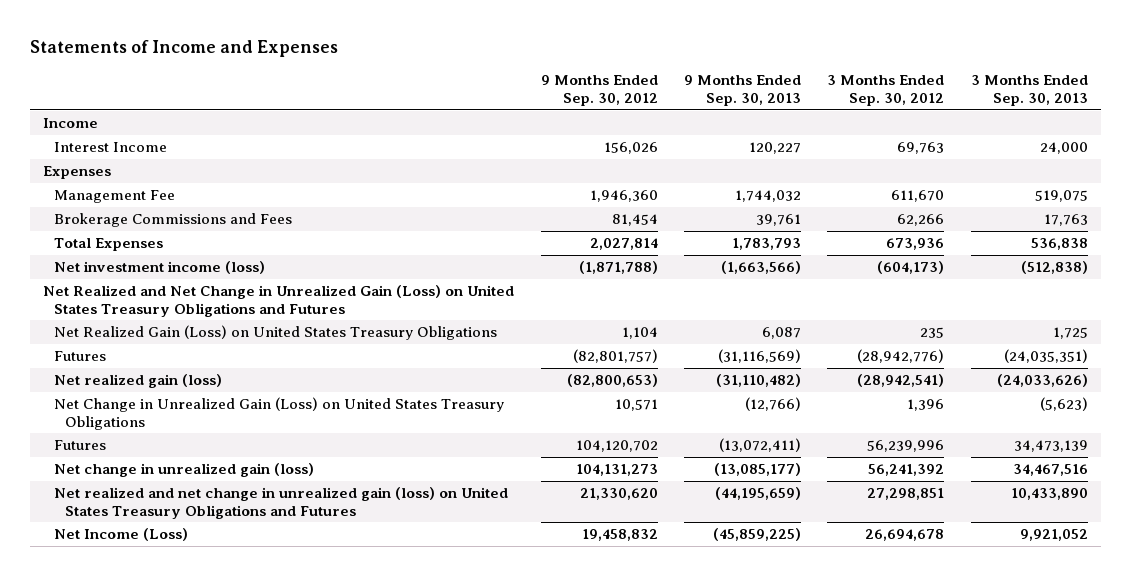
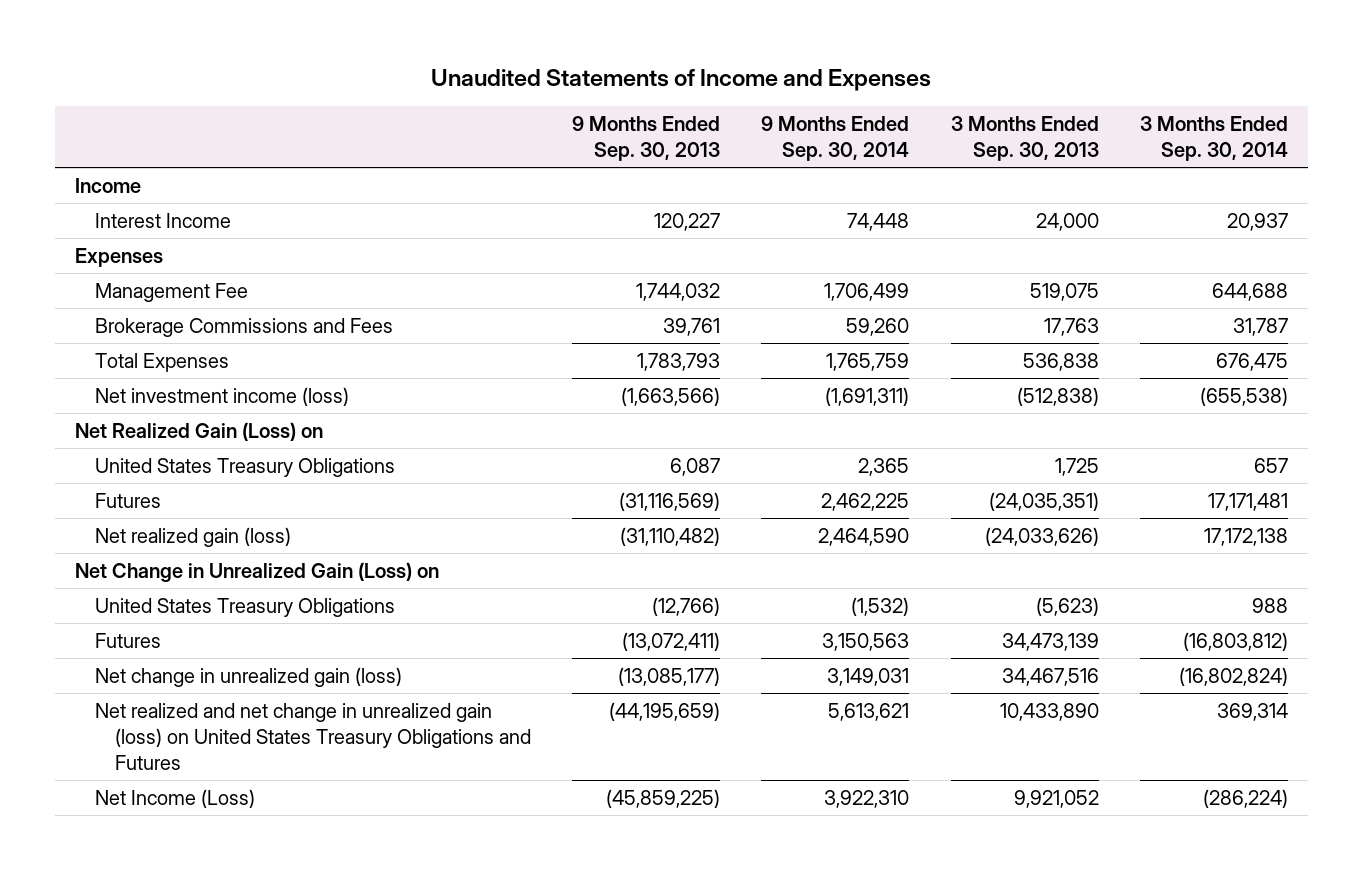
- Statements of Income and Expenses
+ Unaudited Statements of Income and Expenses
- | 9 Months Ended Sep. 30, 2012 | 9 Months Ended Sep. 30, 2013 | 3 Months Ended Sep. 30, 2012 | 3 Months Ended Sep. 30, 2013
+ | 9 Months Ended Sep. 30, 2013 | 9 Months Ended Sep. 30, 2014 | 3 Months Ended Sep. 30, 2013 | 3 Months Ended Sep. 30, 2014
- Net Realized and Net Change in Unrealized Gain (Loss) on United States Treasury Obligations and Futures
- Net Realized Gain (Loss) on United States Treasury Obligations | 1,104 | 6,087 | 235 | 1,725
+ Net Realized Gain (Loss) on
+ United States Treasury Obligations | 6,087 | 2,365 | 1,725 | 657
- Net Change in Unrealized Gain (Loss) on United States Treasury Obligations | 10,571 | (12,766) | 1,396 | (5,623)
+ Net Change in Unrealized Gain (Loss) on
+ United States Treasury Obligations | (12,766) | (1,532) | (5,623) | 988

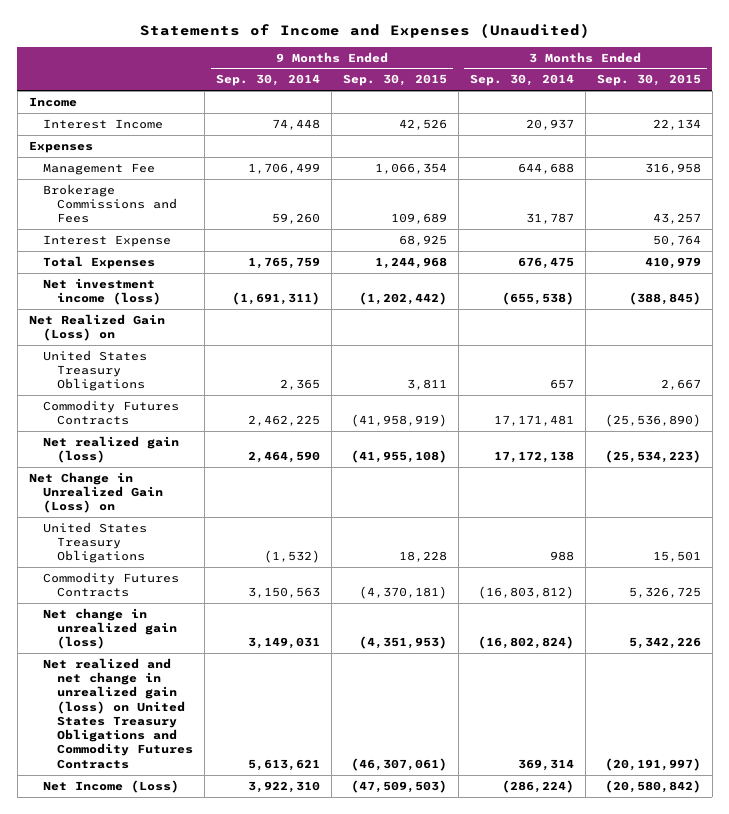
- Unaudited Statements of Income and Expenses
+ Statements of Income and Expenses (Unaudited)
- | 9 Months Ended Sep. 30, 2013 | 9 Months Ended Sep. 30, 2014 | 3 Months Ended Sep. 30, 2013 | 3 Months Ended Sep. 30, 2014
+ | 9 Months Ended Sep. 30, 2014 | 9 Months Ended Sep. 30, 2015 | 3 Months Ended Sep. 30, 2014 | 3 Months Ended Sep. 30, 2015
+ Interest Expense | | 68,925 | | 50,764
- Futures | (31,116,569) | 2,462,225 | (24,035,351) | 17,171,481
+ Commodity Futures Contracts | 2,462,225 | (41,958,919) | 17,171,481 | (25,536,890)
- Futures | (13,072,411) | 3,150,563 | 34,473,139 | (16,803,812)
+ Commodity Futures Contracts | 3,150,563 | (4,370,181) | (16,803,812) | 5,326,725
- Net realized and net change in unrealized gain (loss) on United States Treasury Obligations and Futures | (44,195,659) | 5,613,621 | 10,433,890 | 369,314
+ Net realized and net change in unrealized gain (loss) on United States Treasury Obligations and Commodity Futures Contracts | 5,613,621 | (46,307,061) | 369,314 | (20,191,997)

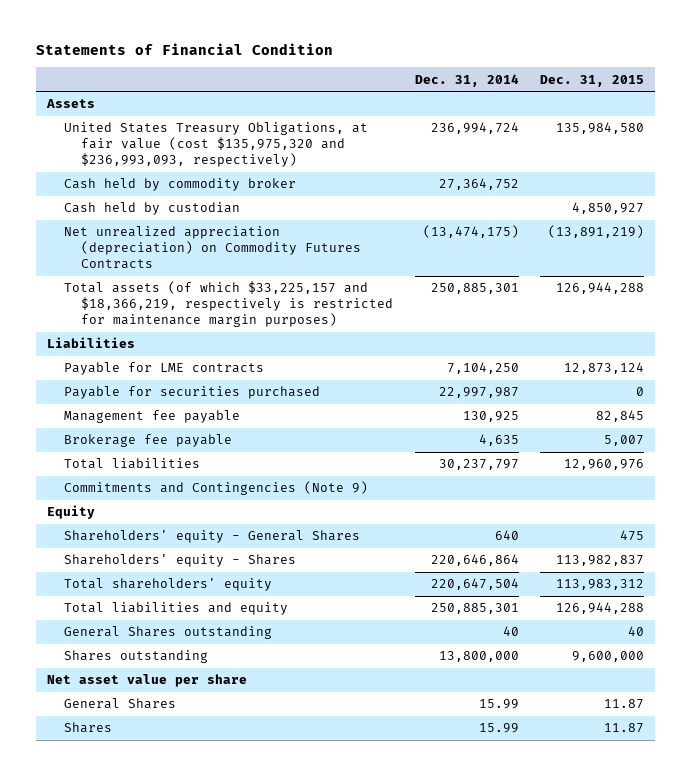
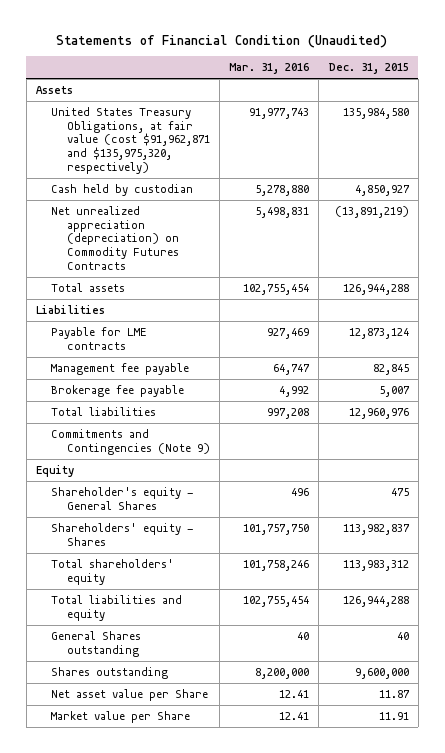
- Statements of Financial Condition
+ Statements of Financial Condition (Unaudited)
- | Dec. 31, 2014 | Dec. 31, 2015
+ | Mar. 31, 2016 | Dec. 31, 2015
- United States Treasury Obligations, at fair value (cost $135,975,320 and $236,993,093, respectively) | 236,994,724 | 135,984,580
- Cash held by commodity broker | 27,364,752 |
+ United States Treasury Obligations, at fair value (cost $91,962,871 and $135,975,320, respectively) | 91,977,743 | 135,984,580
- Total assets (of which $33,225,157 and $18,366,219, respectively is restricted for maintenance margin purposes) | 250,885,301 | 126,944,288
+ Total assets | 102,755,454 | 126,944,288
- Payable for securities purchased | 22,997,987 | 0
- Shareholders' equity - General Shares | 640 | 475
+ Shareholder's equity - General Shares | 496 | 475
- Net asset value per share
- General Shares | 15.99 | 11.87
- Shares | 15.99 | 11.87
+ Net asset value per Share | 12.41 | 11.87
+ Market value per Share | 12.41 | 11.91

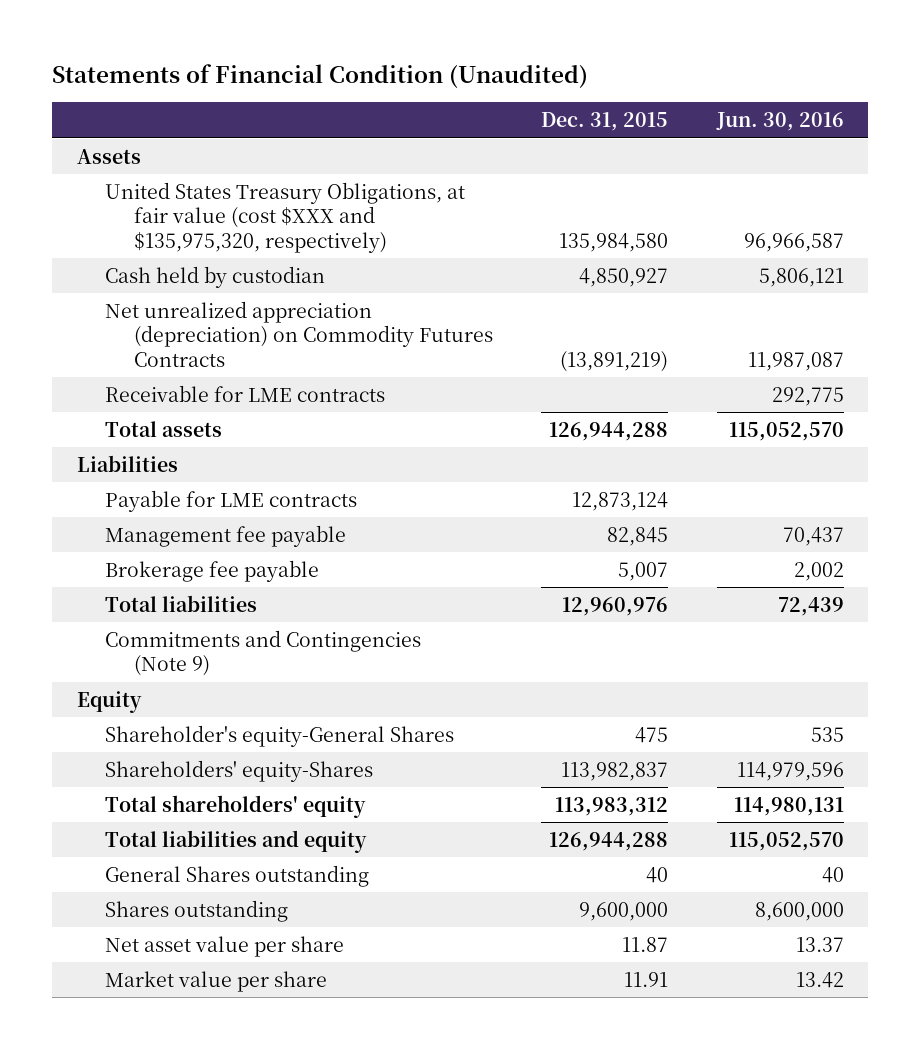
- | Mar. 31, 2016 | Dec. 31, 2015
+ | Dec. 31, 2015 | Jun. 30, 2016
- United States Treasury Obligations, at fair value (cost $91,962,871 and $135,975,320, respectively) | 91,977,743 | 135,984,580
+ United States Treasury Obligations, at fair value (cost $XXX and $135,975,320, respectively) | 135,984,580 | 96,966,587
+ Receivable for LME contracts | | 292,775
- Shareholder's equity - General Shares | 496 | 475
- Shareholders' equity - Shares | 101,757,750 | 113,982,837
+ Shareholder's equity-General Shares | 475 | 535
+ Shareholders' equity-Shares | 113,982,837 | 114,979,596
- Net asset value per Share | 12.41 | 11.87
- Market value per Share | 12.41 | 11.91
+ Net asset value per share | 11.87 | 13.37
+ Market value per share | 11.91 | 13.42

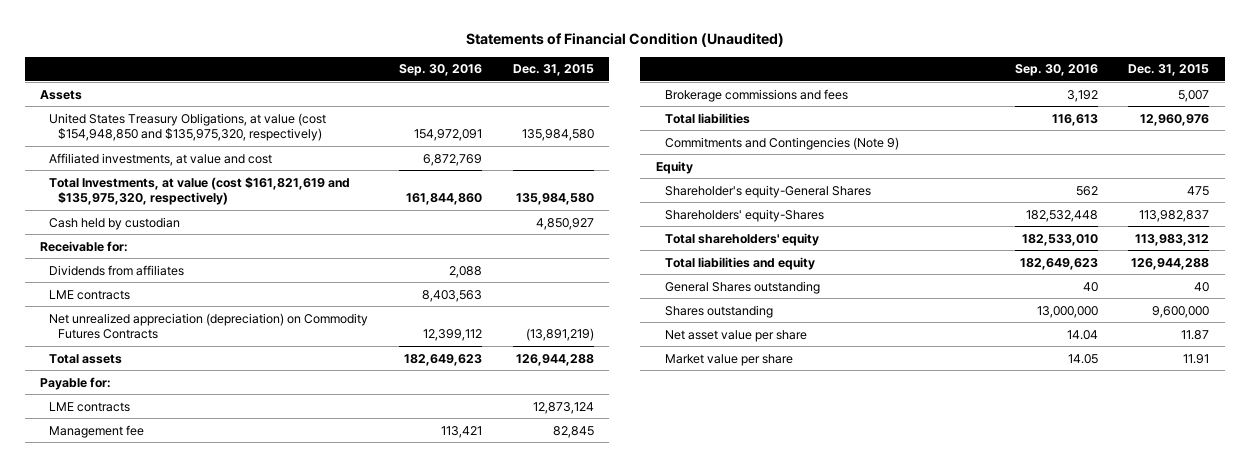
- | Dec. 31, 2015 | Jun. 30, 2016
+ | Sep. 30, 2016 | Dec. 31, 2015
- United States Treasury Obligations, at fair value (cost $XXX and $135,975,320, respectively) | 135,984,580 | 96,966,587
+ United States Treasury Obligations, at value (cost $154,948,850 and $135,975,320, respectively) | 154,972,091 | 135,984,580
+ Affiliated investments, at value and cost | 6,872,769 |
+ Total Investments, at value (cost $161,821,619 and $135,975,320, respectively) | 161,844,860 | 135,984,580
+ Receivable for:
+ Dividends from affiliates | 2,088 |
+ LME contracts | 8,403,563 |
- Receivable for LME contracts | | 292,775
- Liabilities
- Payable for LME contracts | 12,873,124 |
- Management fee payable | 82,845 | 70,437
- Brokerage fee payable | 5,007 | 2,002
+ Payable for:
+ LME contracts | | 12,873,124
+ Management fee | 113,421 | 82,845
+ Brokerage commissions and fees | 3,192 | 5,007

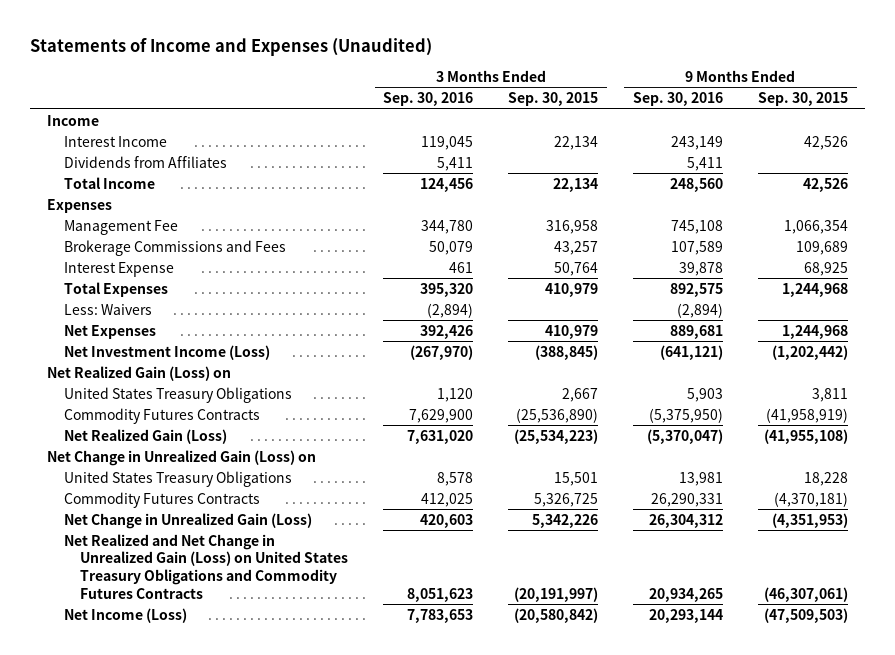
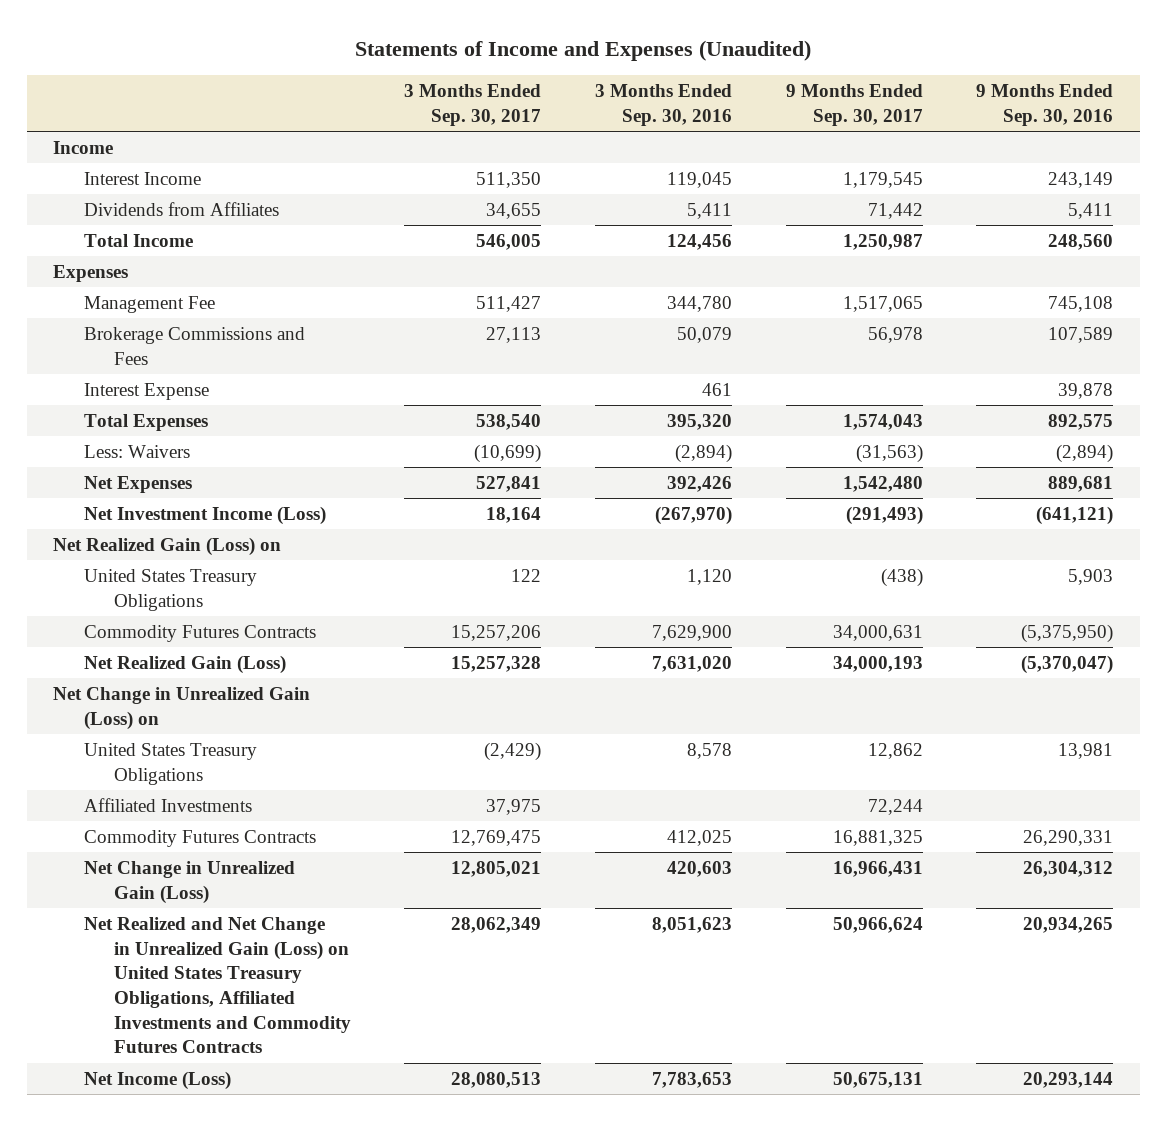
- | 3 Months Ended Sep. 30, 2016 | 3 Months Ended Sep. 30, 2015 | 9 Months Ended Sep. 30, 2016 | 9 Months Ended Sep. 30, 2015
+ | 3 Months Ended Sep. 30, 2017 | 3 Months Ended Sep. 30, 2016 | 9 Months Ended Sep. 30, 2017 | 9 Months Ended Sep. 30, 2016
+ Affiliated Investments | 37,975 | | 72,244 |
- Net Realized and Net Change in Unrealized Gain (Loss) on United States Treasury Obligations and Commodity Futures Contracts | 8,051,623 | (20,191,997) | 20,934,265 | (46,307,061)
+ Net Realized and Net Change in Unrealized Gain (Loss) on United States Treasury Obligations, Affiliated Investments and Commodity Futures Contracts | 28,062,349 | 8,051,623 | 50,966,624 | 20,934,265

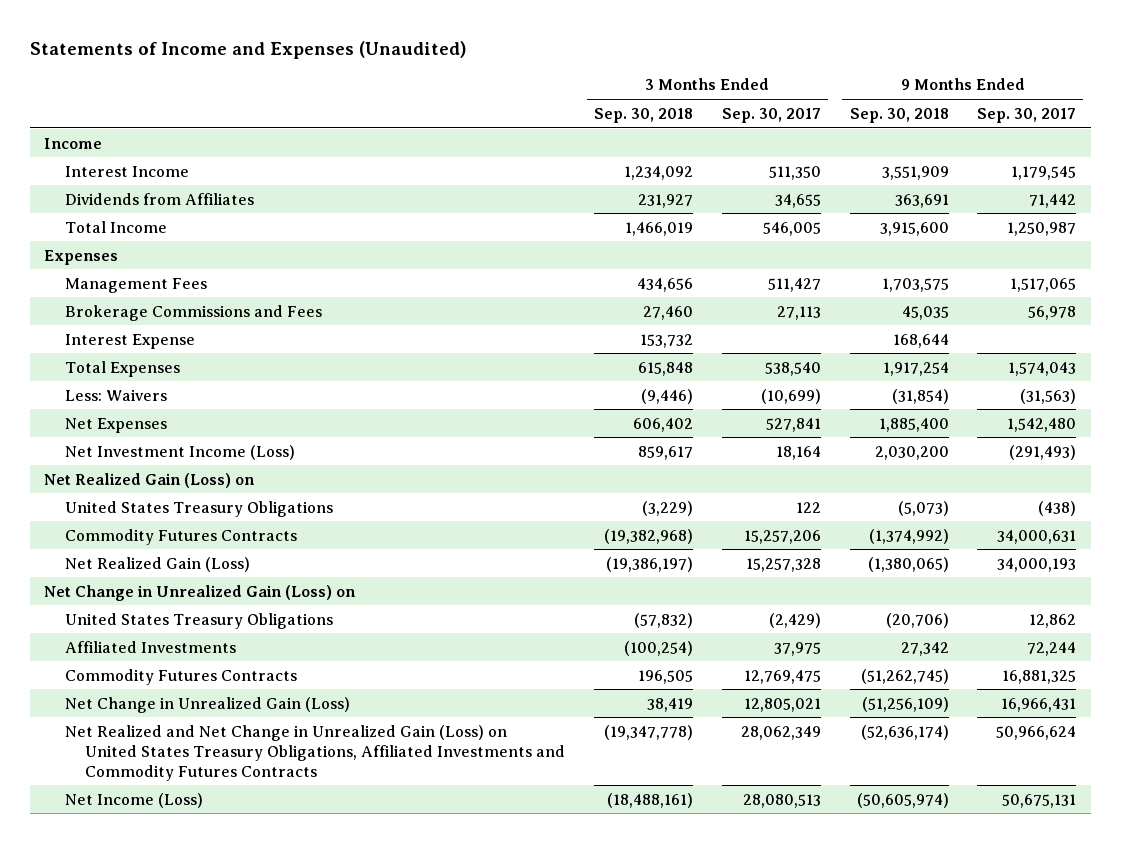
- | 3 Months Ended Sep. 30, 2017 | 3 Months Ended Sep. 30, 2016 | 9 Months Ended Sep. 30, 2017 | 9 Months Ended Sep. 30, 2016
+ | 3 Months Ended Sep. 30, 2018 | 3 Months Ended Sep. 30, 2017 | 9 Months Ended Sep. 30, 2018 | 9 Months Ended Sep. 30, 2017
- Management Fee | 511,427 | 344,780 | 1,517,065 | 745,108
+ Management Fees | 434,656 | 511,427 | 1,703,575 | 1,517,065

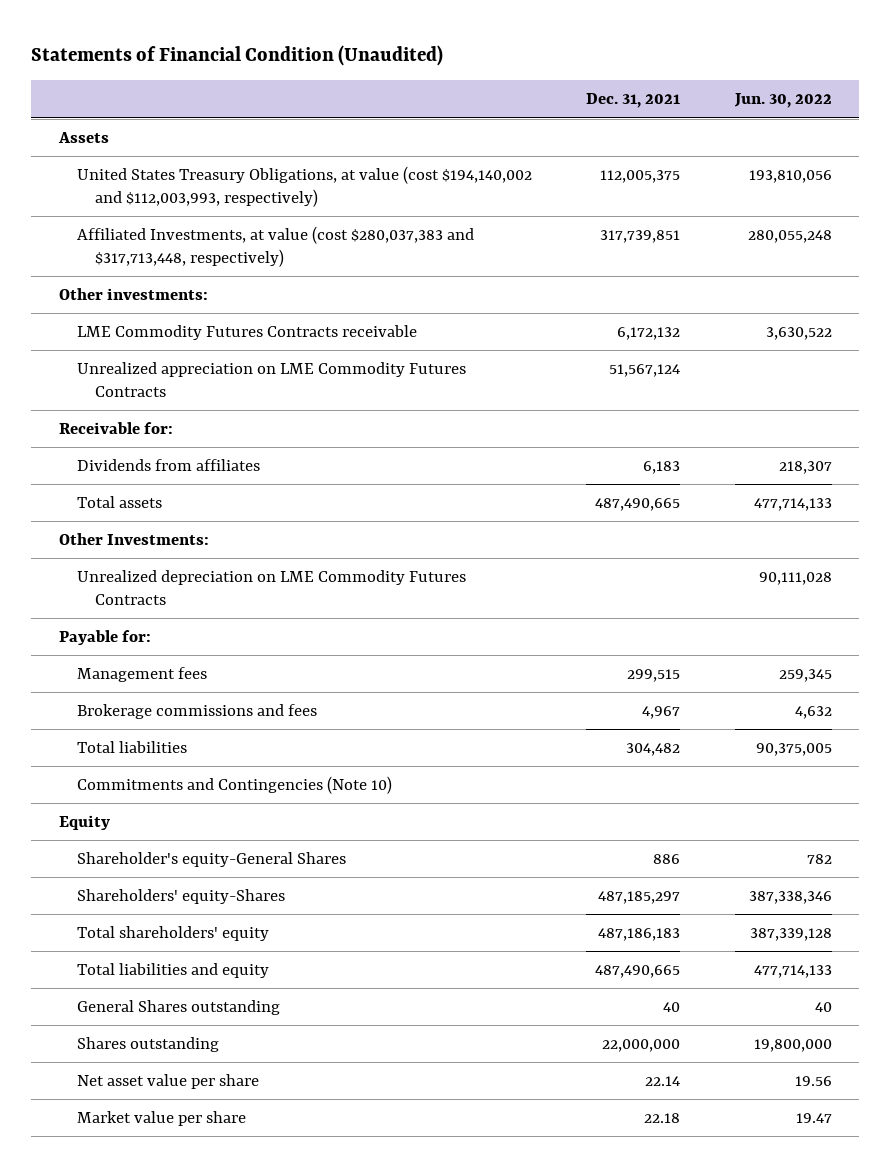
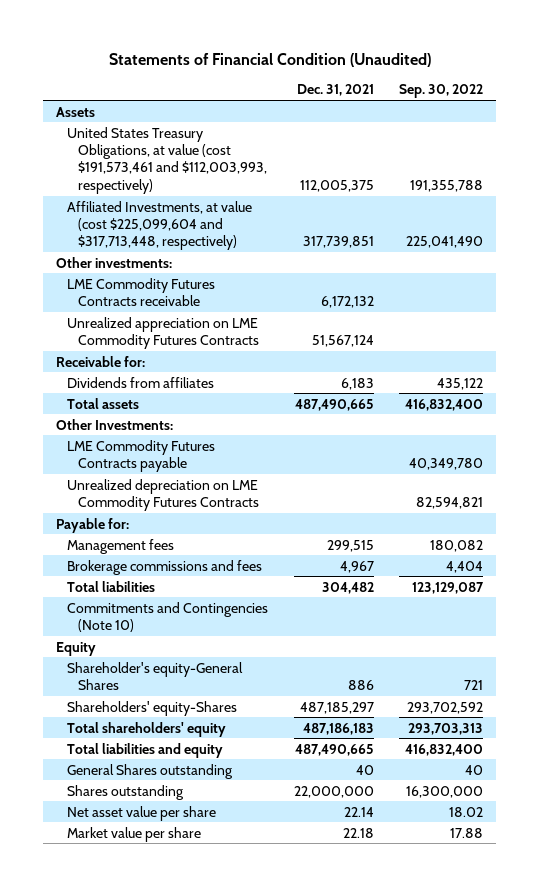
- | Dec. 31, 2021 | Jun. 30, 2022
+ | Dec. 31, 2021 | Sep. 30, 2022
- United States Treasury Obligations, at value (cost $194,140,002 and $112,003,993, respectively) | 112,005,375 | 193,810,056
- Affiliated Investments, at value (cost $280,037,383 and $317,713,448, respectively) | 317,739,851 | 280,055,248
+ United States Treasury Obligations, at value (cost $191,573,461 and $112,003,993, respectively) | 112,005,375 | 191,355,788
+ Affiliated Investments, at value (cost $225,099,604 and $317,713,448, respectively) | 317,739,851 | 225,041,490
+ LME Commodity Futures Contracts payable | | 40,349,780

